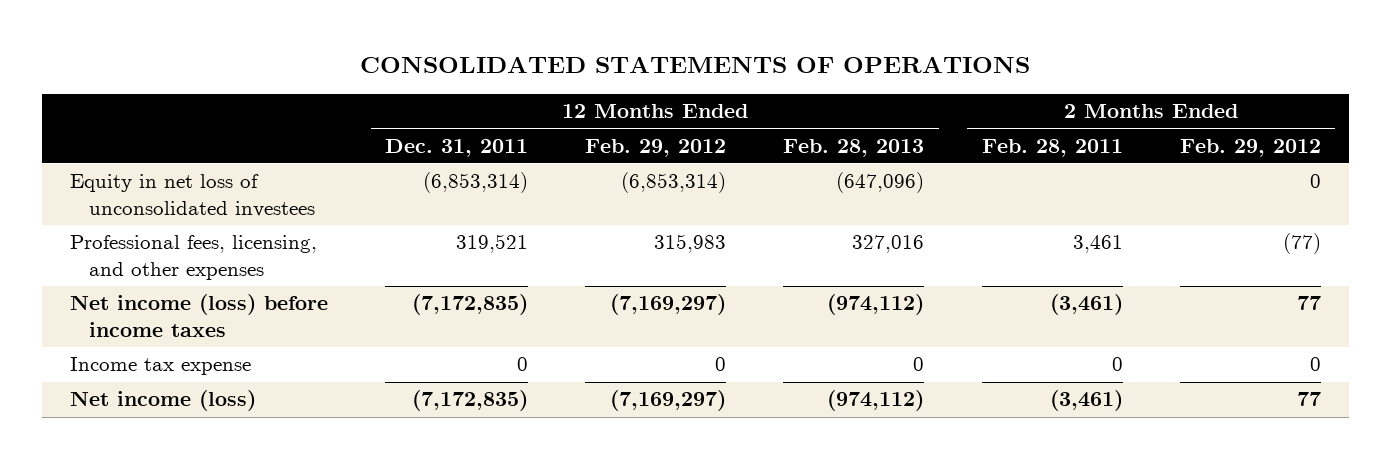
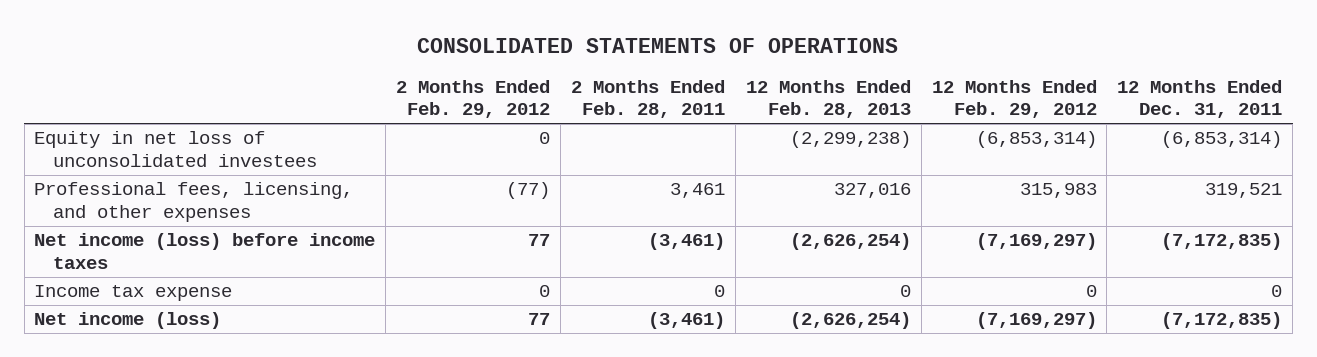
- | 12 Months Ended Dec. 31, 2011 | 12 Months Ended Feb. 29, 2012 | 12 Months Ended Feb. 28, 2013 | 2 Months Ended Feb. 28, 2011 | 2 Months Ended Feb. 29, 2012
+ | 2 Months Ended Feb. 29, 2012 | 2 Months Ended Feb. 28, 2011 | 12 Months Ended Feb. 28, 2013 | 12 Months Ended Feb. 29, 2012 | 12 Months Ended Dec. 31, 2011
- Equity in net loss of unconsolidated investees | (6,853,314) | (6,853,314) | (647,096) | | 0
+ Equity in net loss of unconsolidated investees | 0 | | (2,299,238) | (6,853,314) | (6,853,314)
- Net income (loss) before income taxes | (7,172,835) | (7,169,297) | (974,112) | (3,461) | 77
+ Net income (loss) before income taxes | 77 | (3,461) | (2,626,254) | (7,169,297) | (7,172,835)
- Net income (loss) | (7,172,835) | (7,169,297) | (974,112) | (3,461) | 77
+ Net income (loss) | 77 | (3,461) | (2,626,254) | (7,169,297) | (7,172,835)

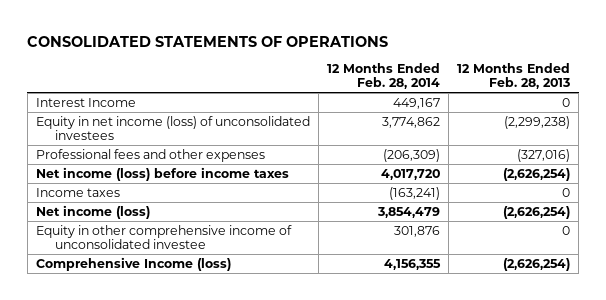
- | 2 Months Ended Feb. 29, 2012 | 2 Months Ended Feb. 28, 2011 | 12 Months Ended Feb. 28, 2013 | 12 Months Ended Feb. 29, 2012 | 12 Months Ended Dec. 31, 2011
+ | 12 Months Ended Feb. 28, 2014 | 12 Months Ended Feb. 28, 2013
- Equity in net loss of unconsolidated investees | 0 | | (2,299,238) | (6,853,314) | (6,853,314)
- Professional fees, licensing, and other expenses | (77) | 3,461 | 327,016 | 315,983 | 319,521
+ Interest Income | 449,167 | 0
+ Equity in net income (loss) of unconsolidated investees | 3,774,862 | (2,299,238)
+ Professional fees and other expenses | (206,309) | (327,016)
- Income tax expense | 0 | 0 | 0 | 0 | 0
+ Income taxes | (163,241) | 0
+ Equity in other comprehensive income of unconsolidated investee | 301,876 | 0
+ Comprehensive Income (loss) | 4,156,355 | (2,626,254)

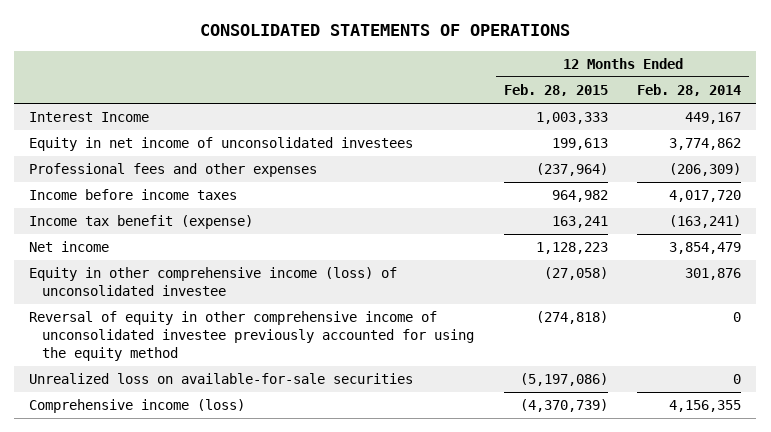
- | 12 Months Ended Feb. 28, 2014 | 12 Months Ended Feb. 28, 2013
+ | 12 Months Ended Feb. 28, 2015 | 12 Months Ended Feb. 28, 2014
- Equity in net income (loss) of unconsolidated investees | 3,774,862 | (2,299,238)
+ Equity in net income of unconsolidated investees | 199,613 | 3,774,862
- Net income (loss) before income taxes | 4,017,720 | (2,626,254)
- Income taxes | (163,241) | 0
- Net income (loss) | 3,854,479 | (2,626,254)
- Equity in other comprehensive income of unconsolidated investee | 301,876 | 0
- Comprehensive Income (loss) | 4,156,355 | (2,626,254)
+ Income before income taxes | 964,982 | 4,017,720
+ Income tax benefit (expense) | 163,241 | (163,241)
+ Net income | 1,128,223 | 3,854,479
+ Equity in other comprehensive income (loss) of unconsolidated investee | (27,058) | 301,876
+ Reversal of equity in other comprehensive income of unconsolidated investee previously accounted for using the equity method | (274,818) | 0
+ Unrealized loss on available-for-sale securities | (5,197,086) | 0
+ Comprehensive income (loss) | (4,370,739) | 4,156,355

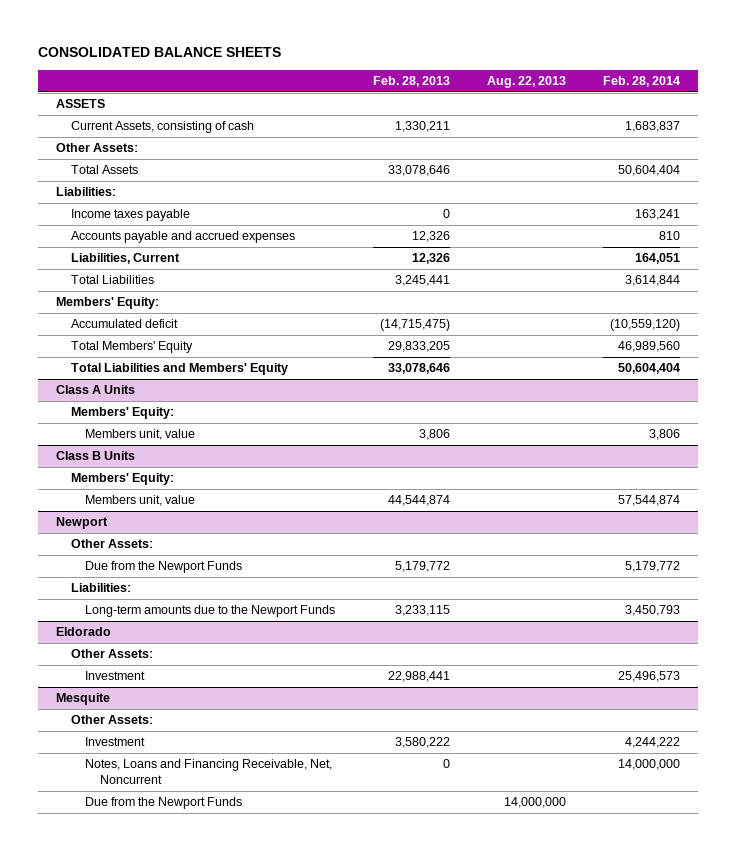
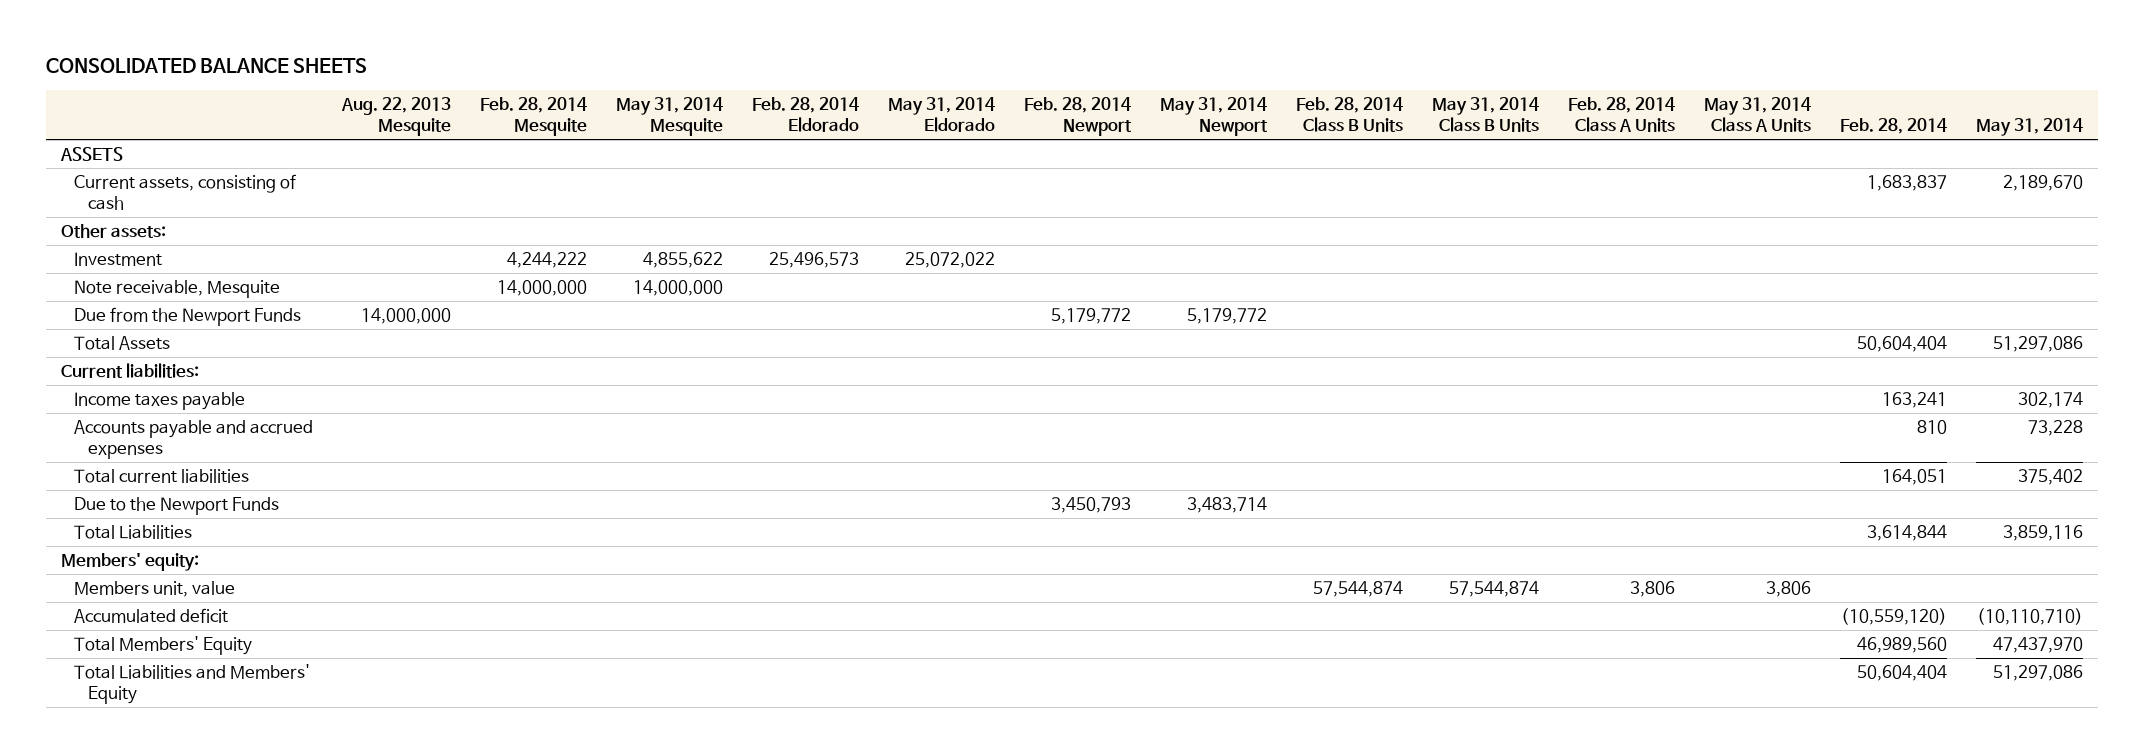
- | Feb. 28, 2013 | Aug. 22, 2013 | Feb. 28, 2014
+ | Aug. 22, 2013 Mesquite | Feb. 28, 2014 Mesquite | May 31, 2014 Mesquite | Feb. 28, 2014 Eldorado | May 31, 2014 Eldorado | Feb. 28, 2014 Newport | May 31, 2014 Newport | Feb. 28, 2014 Class B Units | May 31, 2014 Class B Units | Feb. 28, 2014 Class A Units | May 31, 2014 Class A Units | Feb. 28, 2014 | May 31, 2014
- Current Assets, consisting of cash | 1,330,211 | | 1,683,837
- Other Assets:
+ Current assets, consisting of cash | | | | | | | | | | | | 1,683,837 | 2,189,670
+ Other assets:
+ Investment | | 4,244,222 | 4,855,622 | 25,496,573 | 25,072,022 | | | | | | | |
+ Note receivable, Mesquite | | 14,000,000 | 14,000,000 | | | | | | | | | |
+ Due from the Newport Funds | 14,000,000 | | | | | 5,179,772 | 5,179,772 | | | | | |
- Liabilities:
+ Current liabilities:
- Liabilities, Current | 12,326 | | 164,051
+ Total current liabilities | | | | | | | | | | | | 164,051 | 375,402
+ Due to the Newport Funds | | | | | | 3,450,793 | 3,483,714 | | | | | |
- Members' Equity:
+ Members' equity:
+ Members unit, value | | | | | | | | 57,544,874 | 57,544,874 | 3,806 | 3,806 | |
- Class A Units
- Members' Equity:
- Members unit, value | 3,806 | | 3,806
- Class B Units
- Members' Equity:
- Members unit, value | 44,544,874 | | 57,544,874
- Newport
- Other Assets:
- Due from the Newport Funds | 5,179,772 | | 5,179,772
- Liabilities:
- Long-term amounts due to the Newport Funds | 3,233,115 | | 3,450,793
- Eldorado
- Other Assets:
- Investment | 22,988,441 | | 25,496,573
- Mesquite
- Other Assets:
- Investment | 3,580,222 | | 4,244,222
- Notes, Loans and Financing Receivable, Net, Noncurrent | 0 | | 14,000,000
- Due from the Newport Funds | | 14,000,000 |

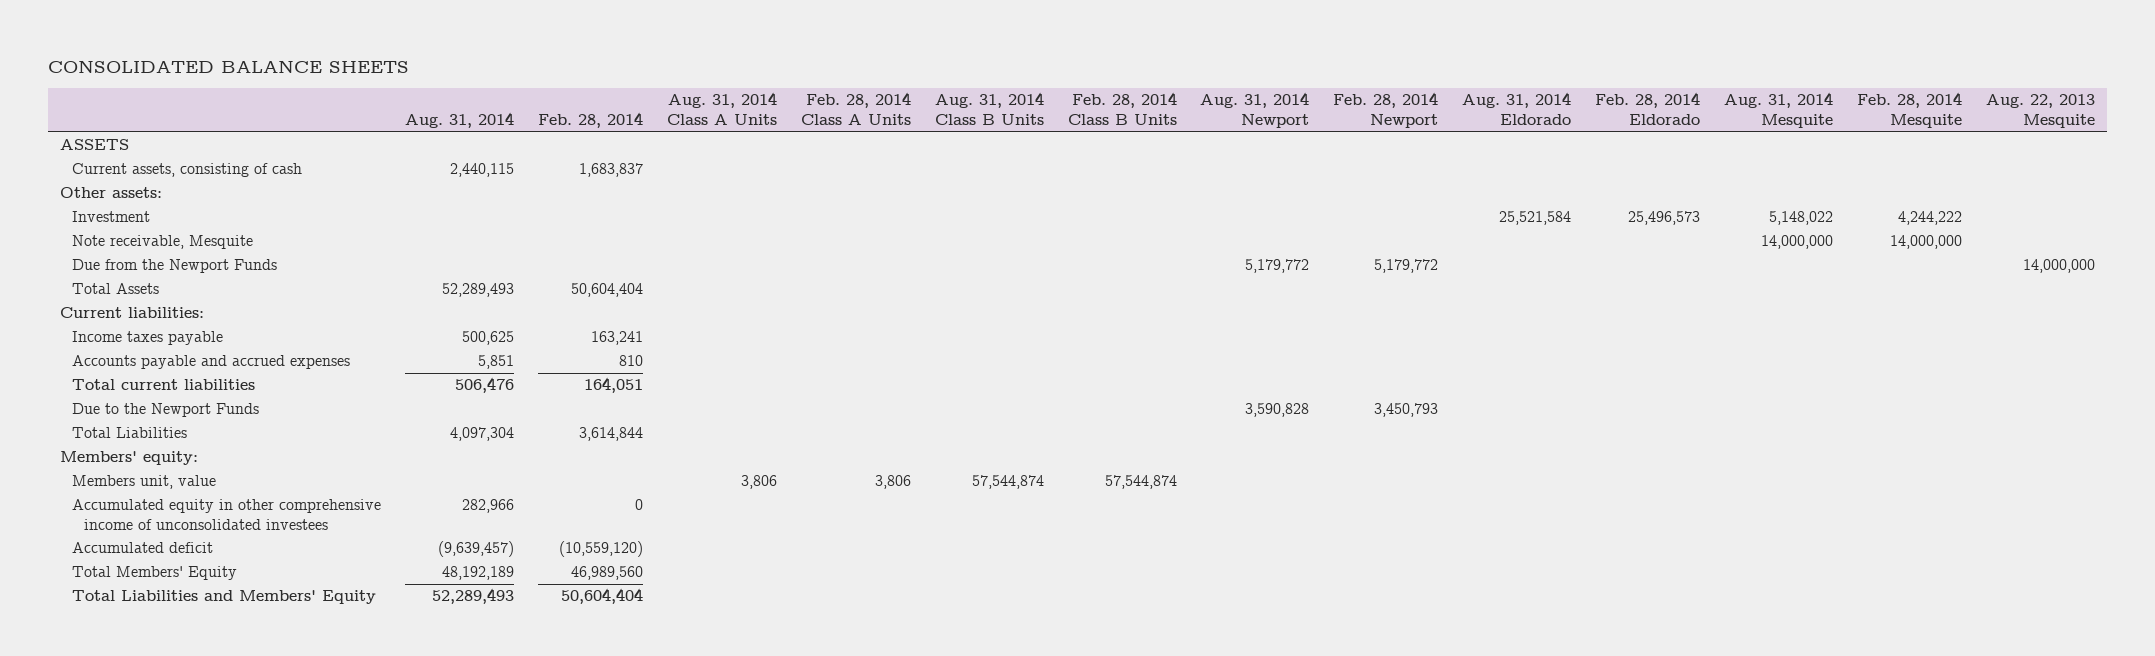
- | Aug. 22, 2013 Mesquite | Feb. 28, 2014 Mesquite | May 31, 2014 Mesquite | Feb. 28, 2014 Eldorado | May 31, 2014 Eldorado | Feb. 28, 2014 Newport | May 31, 2014 Newport | Feb. 28, 2014 Class B Units | May 31, 2014 Class B Units | Feb. 28, 2014 Class A Units | May 31, 2014 Class A Units | Feb. 28, 2014 | May 31, 2014
+ | Aug. 31, 2014 | Feb. 28, 2014 | Aug. 31, 2014 Class A Units | Feb. 28, 2014 Class A Units | Aug. 31, 2014 Class B Units | Feb. 28, 2014 Class B Units | Aug. 31, 2014 Newport | Feb. 28, 2014 Newport | Aug. 31, 2014 Eldorado | Feb. 28, 2014 Eldorado | Aug. 31, 2014 Mesquite | Feb. 28, 2014 Mesquite | Aug. 22, 2013 Mesquite
+ Accumulated equity in other comprehensive income of unconsolidated investees | 282,966 | 0 | | | | | | | | | | |

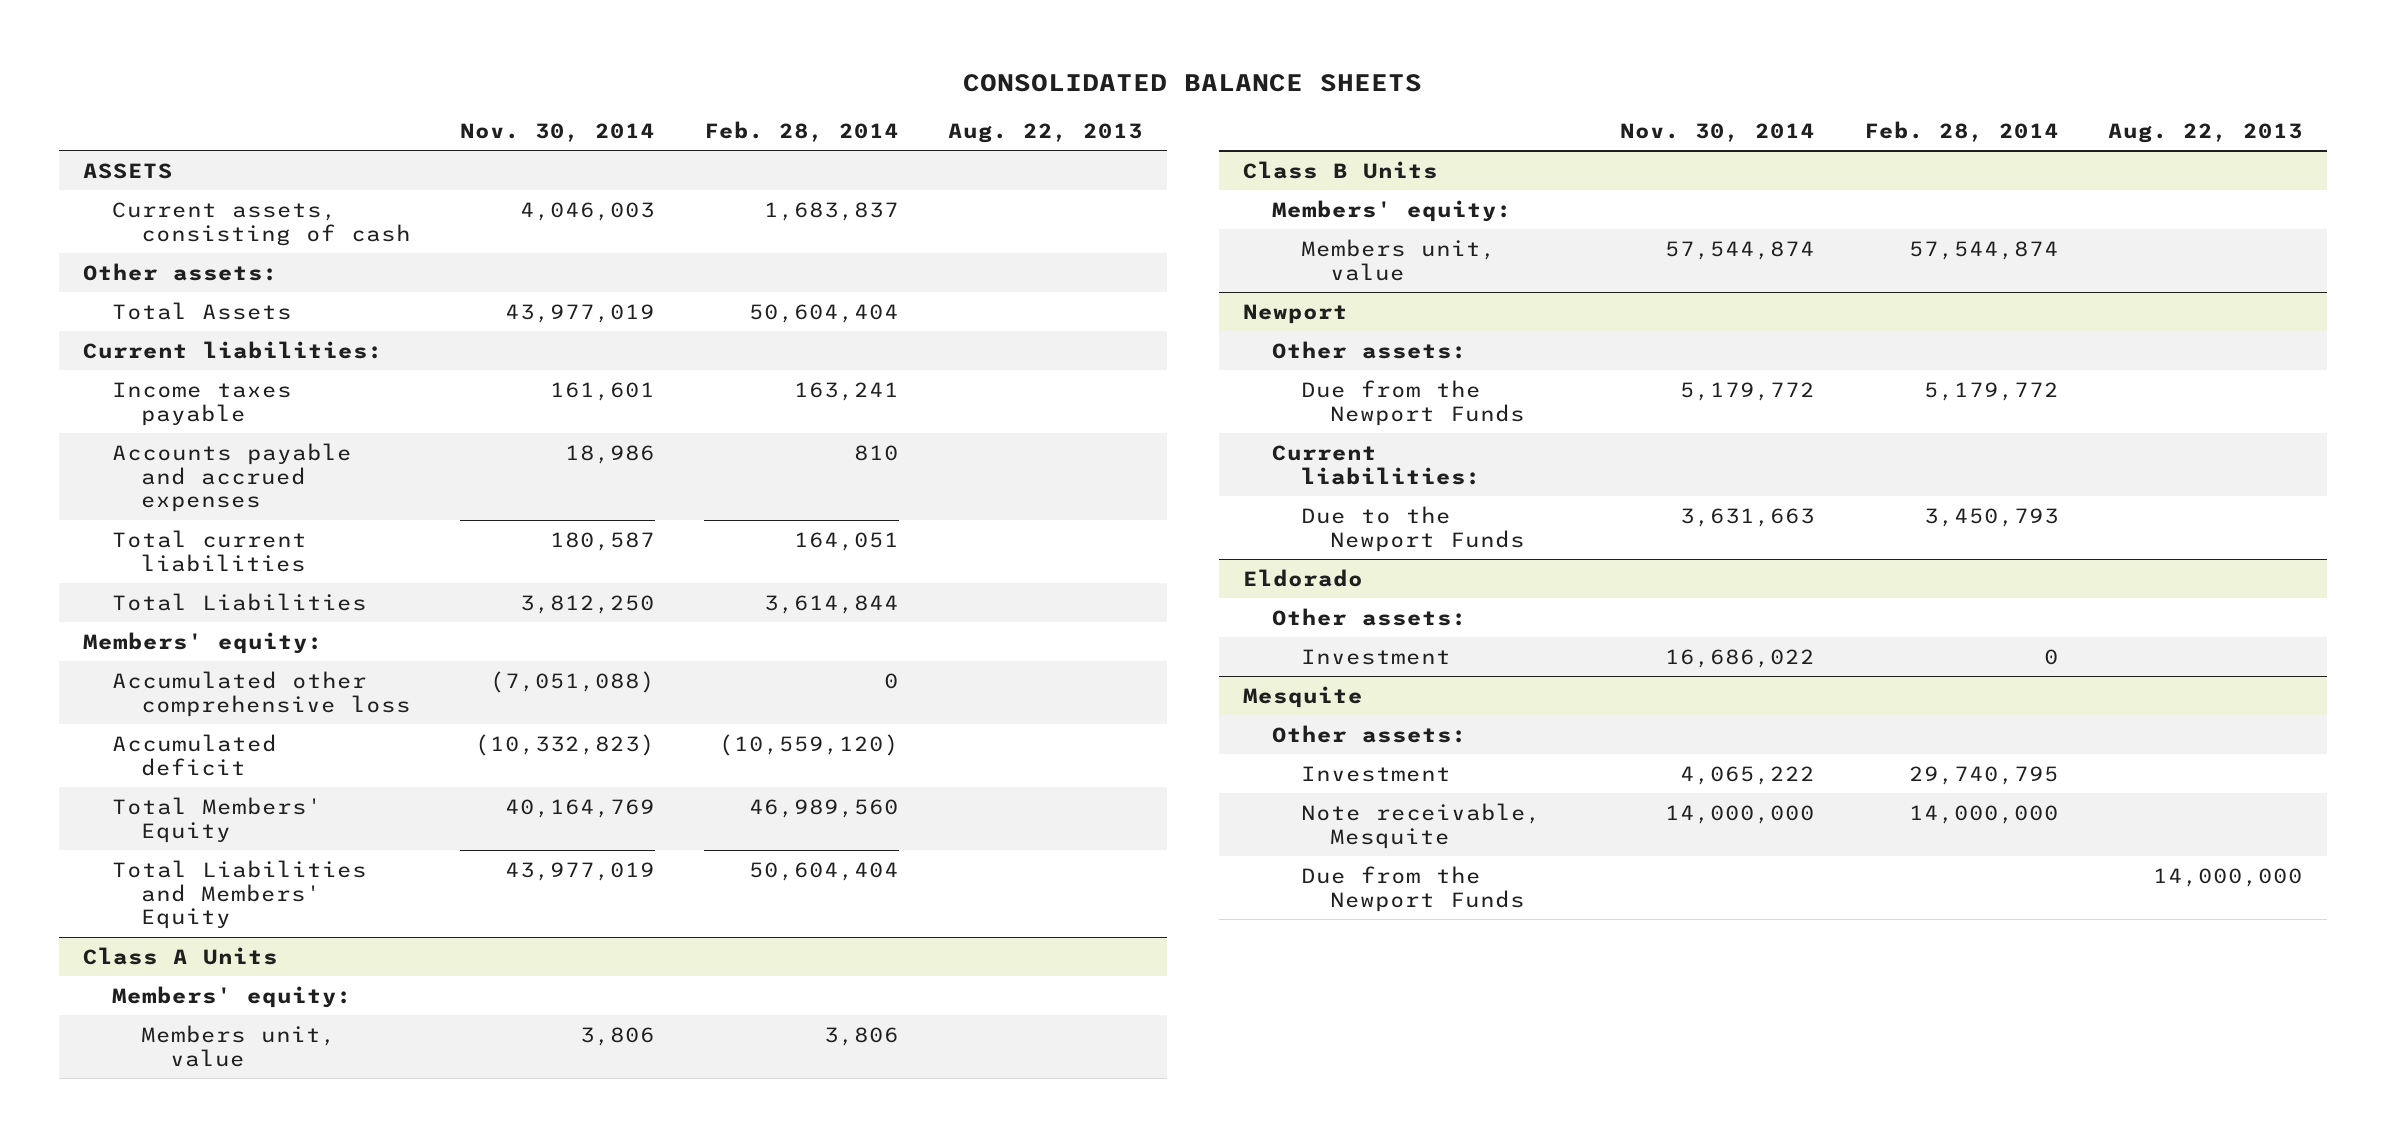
- | Aug. 31, 2014 | Feb. 28, 2014 | Aug. 31, 2014 Class A Units | Feb. 28, 2014 Class A Units | Aug. 31, 2014 Class B Units | Feb. 28, 2014 Class B Units | Aug. 31, 2014 Newport | Feb. 28, 2014 Newport | Aug. 31, 2014 Eldorado | Feb. 28, 2014 Eldorado | Aug. 31, 2014 Mesquite | Feb. 28, 2014 Mesquite | Aug. 22, 2013 Mesquite
+ | Nov. 30, 2014 | Feb. 28, 2014 | Aug. 22, 2013
- Investment | | | | | | | | | 25,521,584 | 25,496,573 | 5,148,022 | 4,244,222 |
- Note receivable, Mesquite | | | | | | | | | | | 14,000,000 | 14,000,000 |
- Due from the Newport Funds | | | | | | | 5,179,772 | 5,179,772 | | | | | 14,000,000
- Due to the Newport Funds | | | | | | | 3,590,828 | 3,450,793 | | | | |
- Members unit, value | | | 3,806 | 3,806 | 57,544,874 | 57,544,874 | | | | | | |
- Accumulated equity in other comprehensive income of unconsolidated investees | 282,966 | 0 | | | | | | | | | | |
+ Accumulated other comprehensive loss | (7,051,088) | 0 |
+ Class A Units
+ Members' equity:
+ Members unit, value | 3,806 | 3,806 |
+ Class B Units
+ Members' equity:
+ Members unit, value | 57,544,874 | 57,544,874 |
+ Newport
+ Other assets:
+ Due from the Newport Funds | 5,179,772 | 5,179,772 |
+ Current liabilities:
+ Due to the Newport Funds | 3,631,663 | 3,450,793 |
+ Eldorado
+ Other assets:
+ Investment | 16,686,022 | 0 |
+ Mesquite
+ Other assets:
+ Investment | 4,065,222 | 29,740,795 |
+ Note receivable, Mesquite | 14,000,000 | 14,000,000 |
+ Due from the Newport Funds | | | 14,000,000

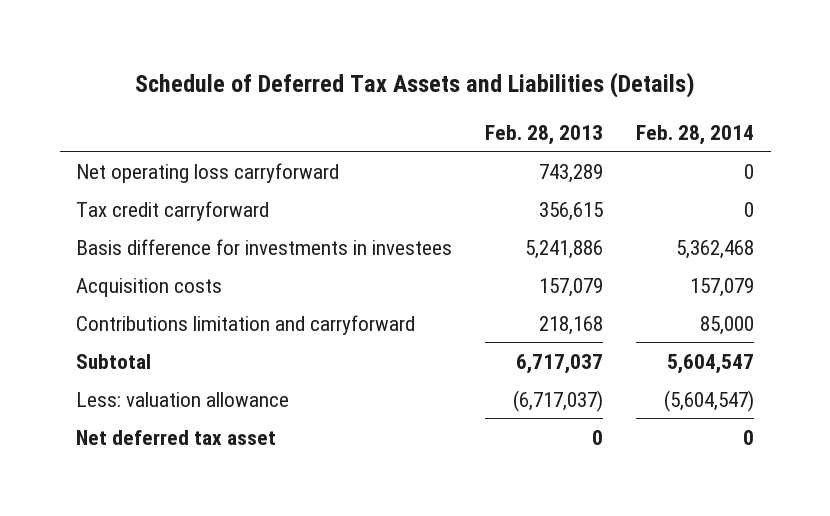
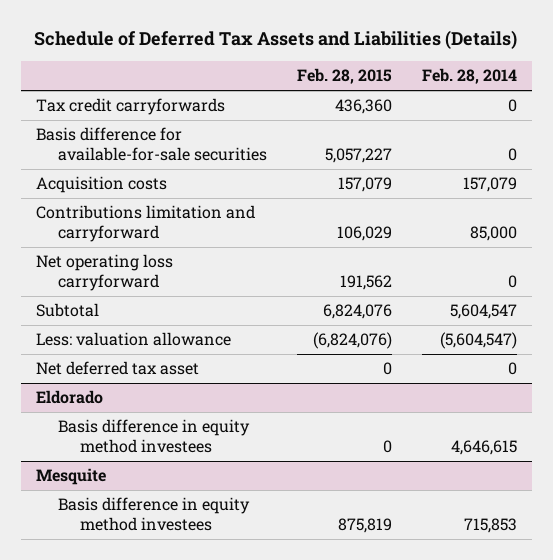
- | Feb. 28, 2013 | Feb. 28, 2014
+ | Feb. 28, 2015 | Feb. 28, 2014
- Tax credit carryforward | 356,615 | 0
- Basis difference for investments in investees | 5,241,886 | 5,362,468
+ Tax credit carryforwards | 436,360 | 0
+ Basis difference for available-for-sale securities | 5,057,227 | 0
moved down: Net operating loss carryforward | 191,562 | 0
+ Eldorado
+ Basis difference in equity method investees | 0 | 4,646,615
+ Mesquite
+ Basis difference in equity method investees | 875,819 | 715,853

